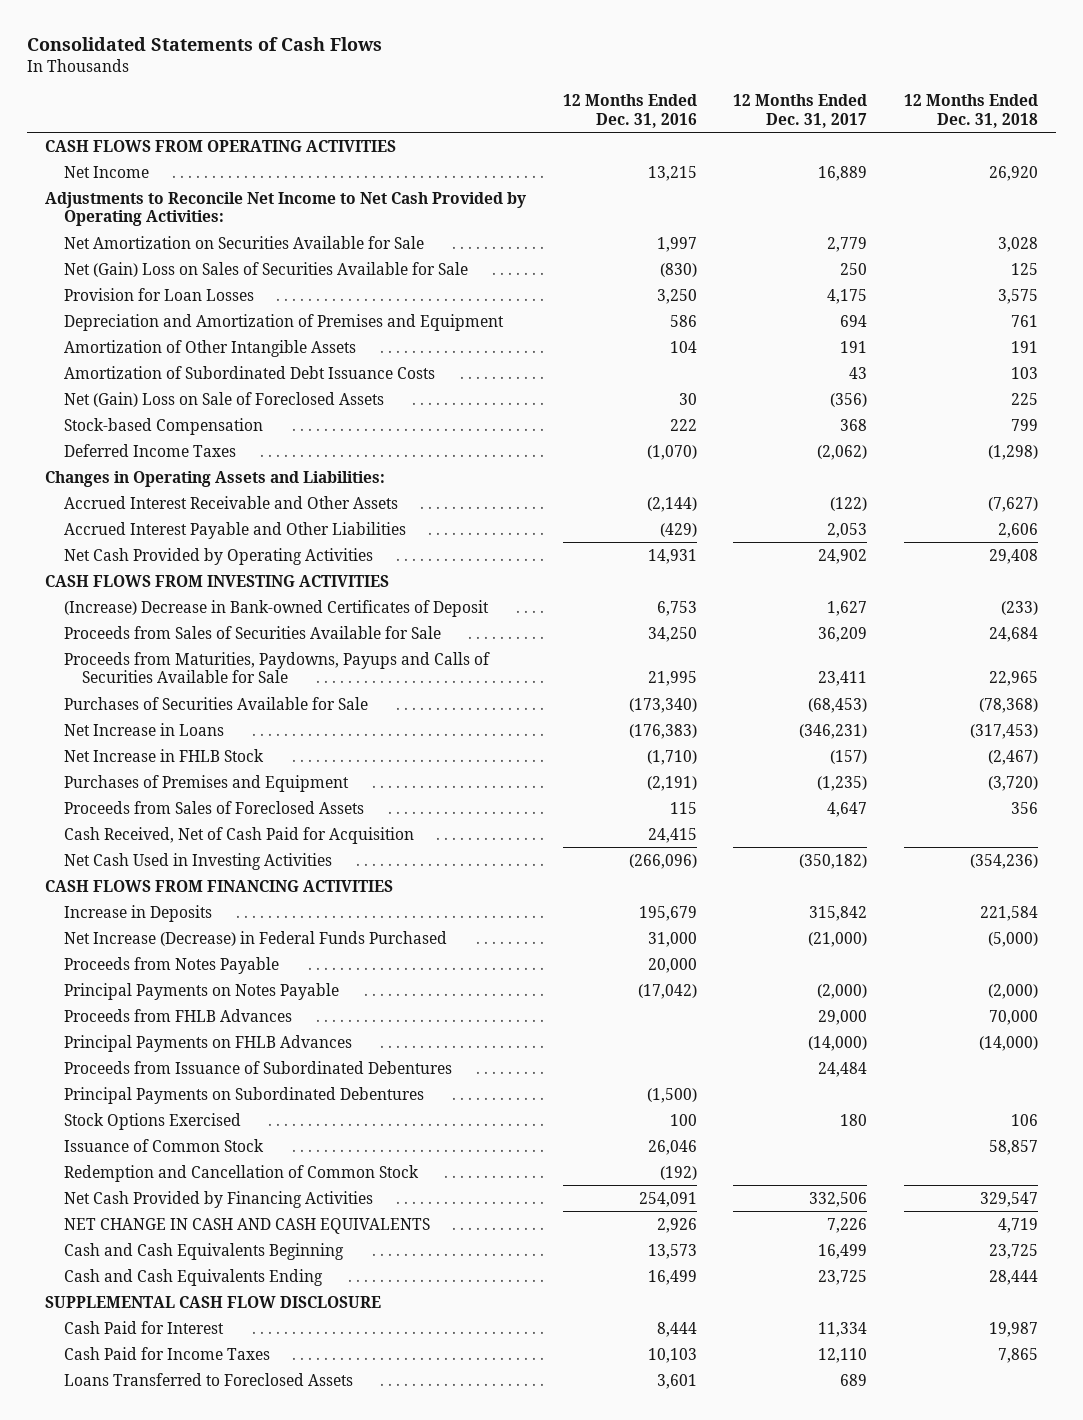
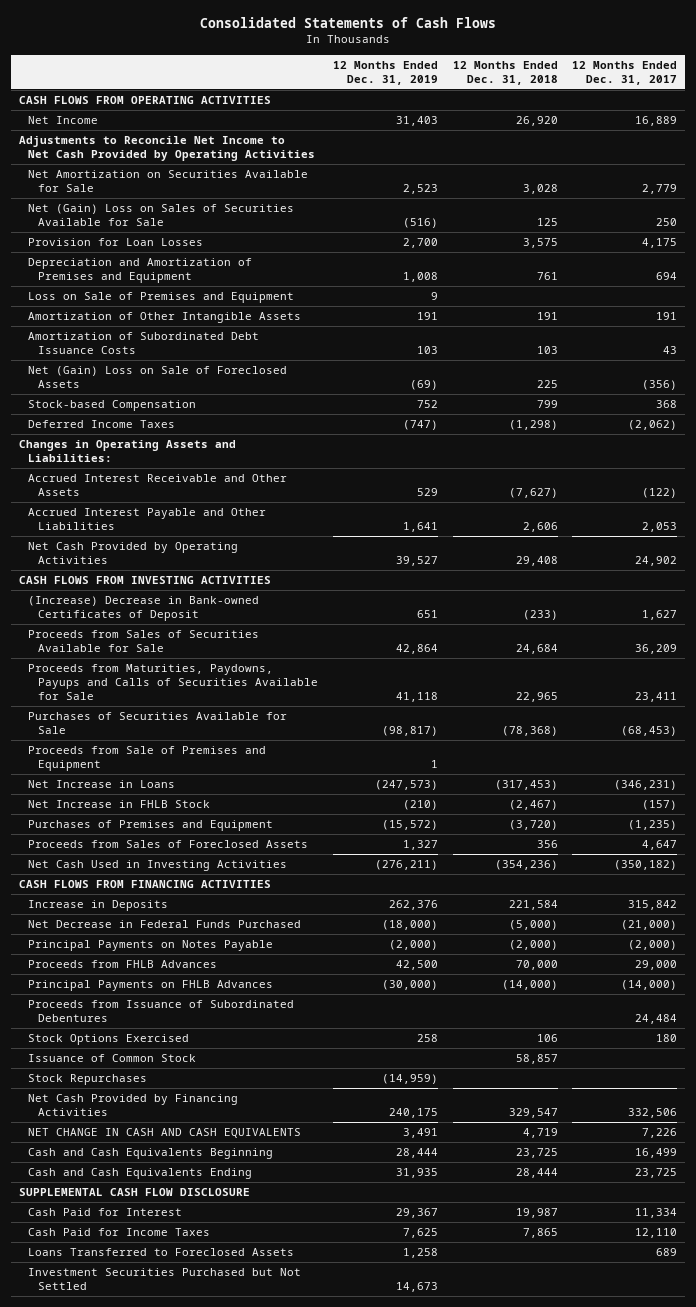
- | 12 Months Ended Dec. 31, 2016 | 12 Months Ended Dec. 31, 2017 | 12 Months Ended Dec. 31, 2018
+ | 12 Months Ended Dec. 31, 2019 | 12 Months Ended Dec. 31, 2018 | 12 Months Ended Dec. 31, 2017
- Adjustments to Reconcile Net Income to Net Cash Provided by Operating Activities:
+ Adjustments to Reconcile Net Income to Net Cash Provided by Operating Activities
+ Loss on Sale of Premises and Equipment | 9 | |
+ Proceeds from Sale of Premises and Equipment | 1 | |
- Cash Received, Net of Cash Paid for Acquisition | 24,415 | |
- Net Increase (Decrease) in Federal Funds Purchased | 31,000 | (21,000) | (5,000)
- Proceeds from Notes Payable | 20,000 | |
+ Net Decrease in Federal Funds Purchased | (18,000) | (5,000) | (21,000)
- Principal Payments on Subordinated Debentures | (1,500) | |
- Redemption and Cancellation of Common Stock | (192) | |
+ Stock Repurchases | (14,959) | |
+ Investment Securities Purchased but Not Settled | 14,673 | |

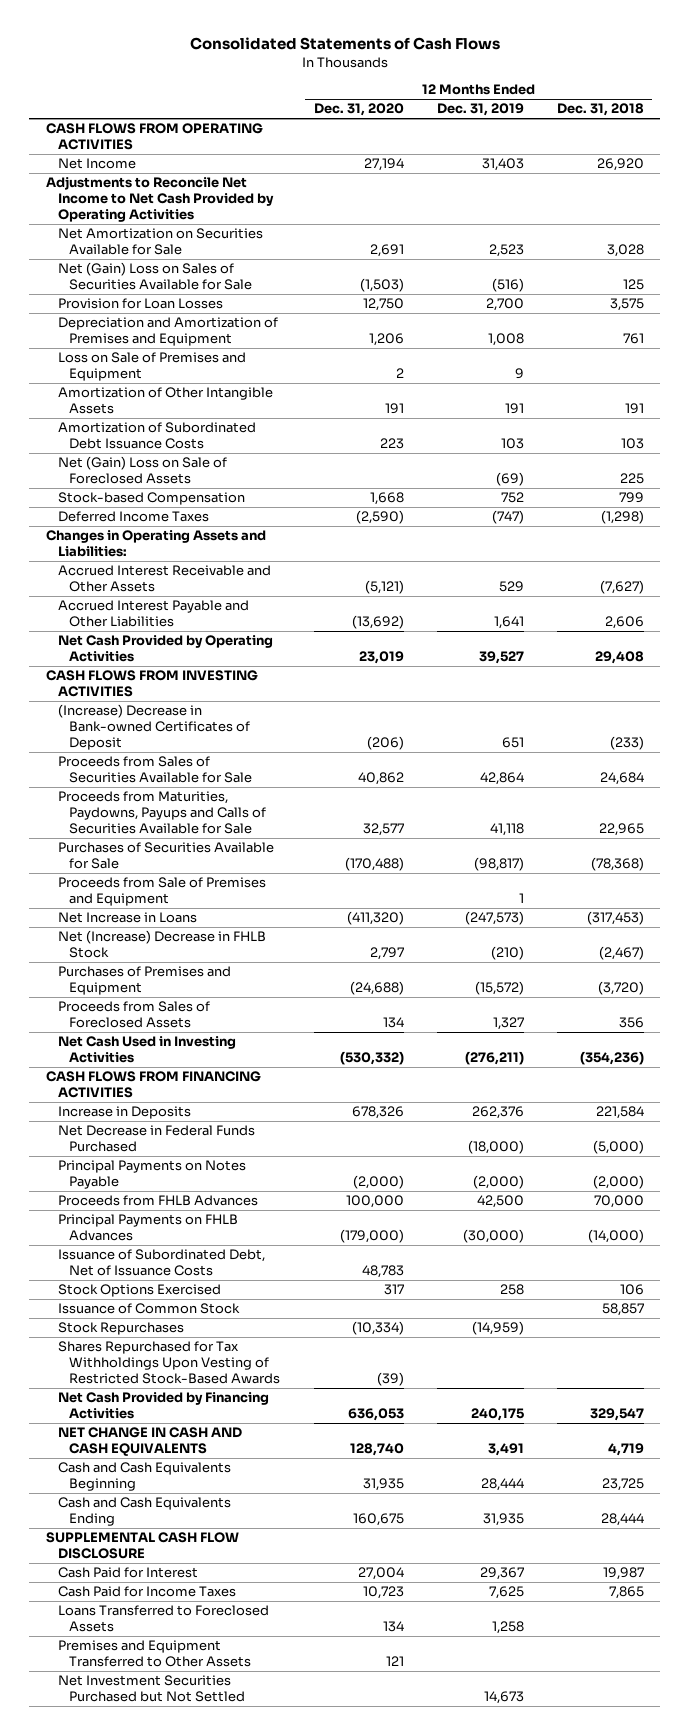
- | 12 Months Ended Dec. 31, 2019 | 12 Months Ended Dec. 31, 2018 | 12 Months Ended Dec. 31, 2017
+ | 12 Months Ended Dec. 31, 2020 | 12 Months Ended Dec. 31, 2019 | 12 Months Ended Dec. 31, 2018
- Net Increase in FHLB Stock | (210) | (2,467) | (157)
+ Net (Increase) Decrease in FHLB Stock | 2,797 | (210) | (2,467)
- Proceeds from Issuance of Subordinated Debentures | | | 24,484
+ Issuance of Subordinated Debt, Net of Issuance Costs | 48,783 | |
+ Shares Repurchased for Tax Withholdings Upon Vesting of Restricted Stock-Based Awards | (39) | |
- Investment Securities Purchased but Not Settled | 14,673 | |
+ Premises and Equipment Transferred to Other Assets | 121 | |
+ Net Investment Securities Purchased but Not Settled | | 14,673 |

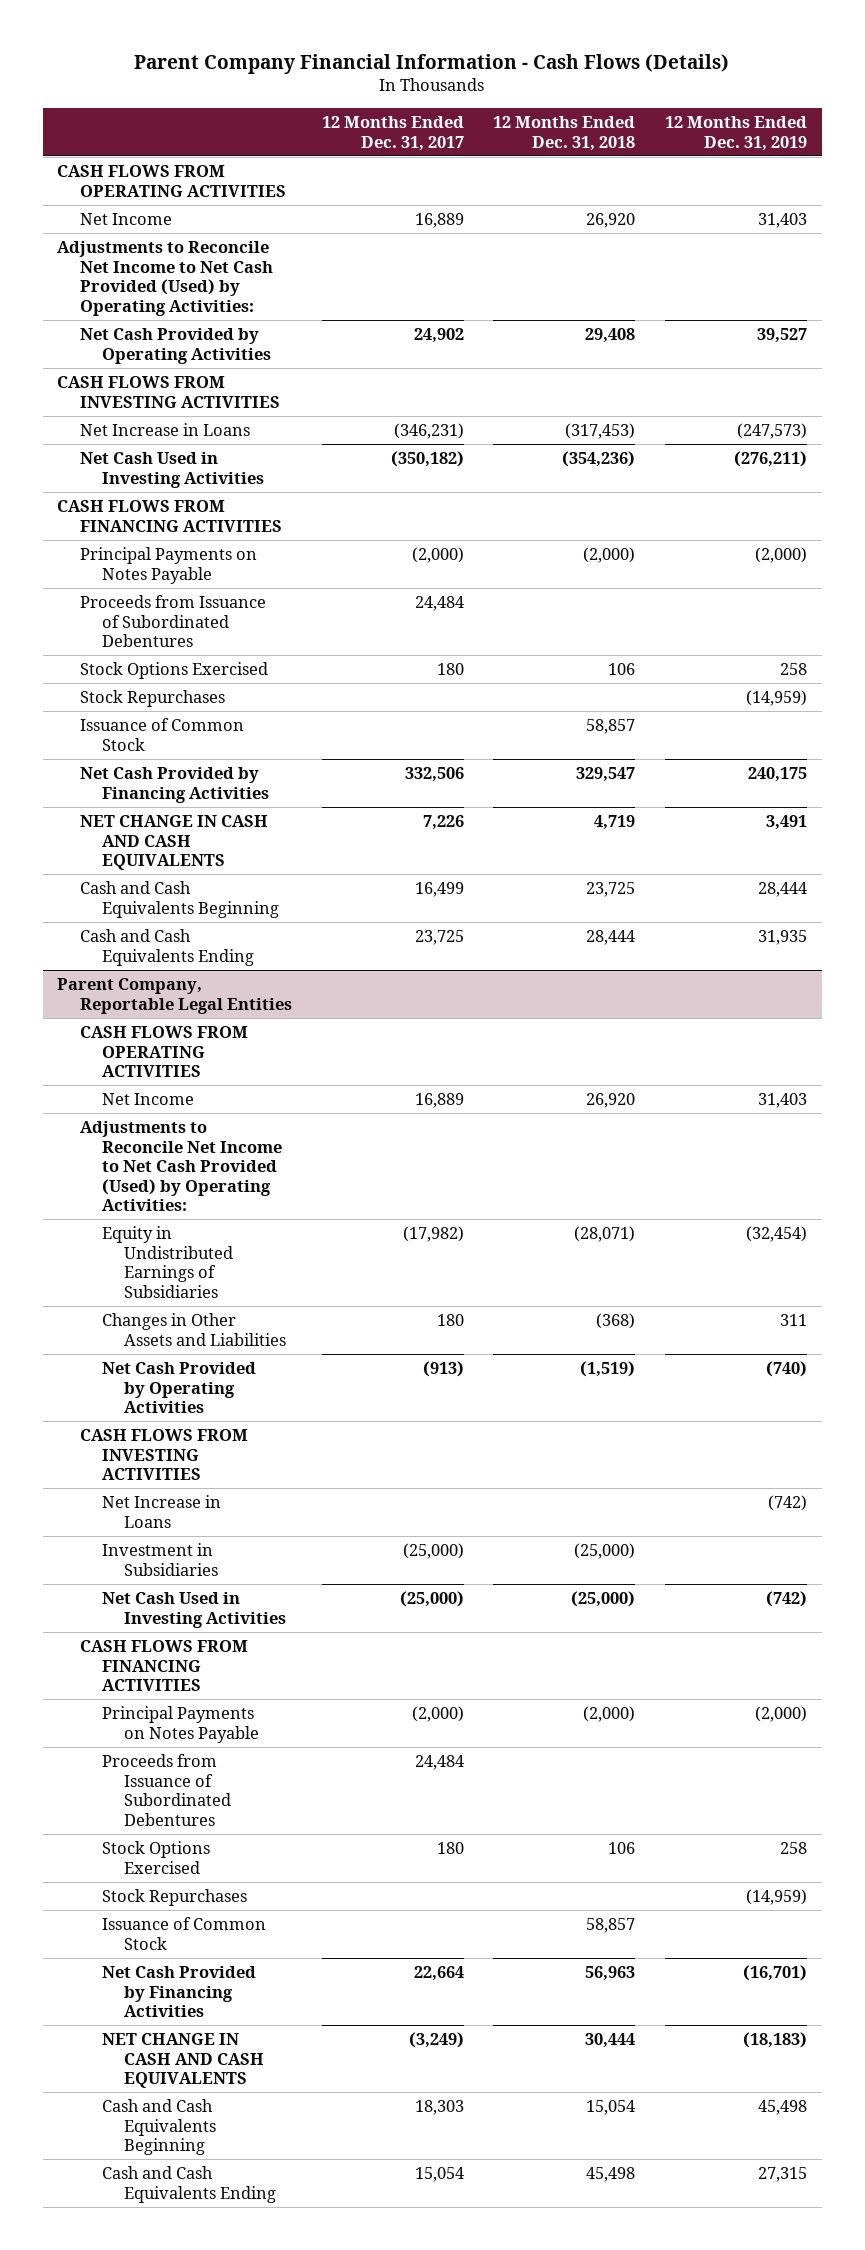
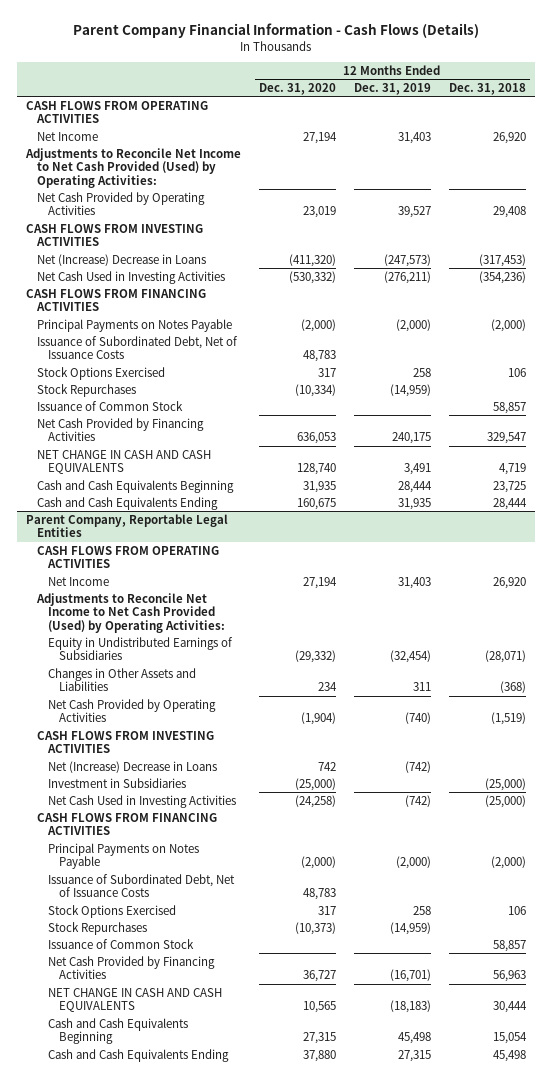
- | 12 Months Ended Dec. 31, 2017 | 12 Months Ended Dec. 31, 2018 | 12 Months Ended Dec. 31, 2019
+ | 12 Months Ended Dec. 31, 2020 | 12 Months Ended Dec. 31, 2019 | 12 Months Ended Dec. 31, 2018
- Net Increase in Loans | (346,231) | (317,453) | (247,573)
+ Net (Increase) Decrease in Loans | (411,320) | (247,573) | (317,453)
- Proceeds from Issuance of Subordinated Debentures | 24,484 | |
+ Issuance of Subordinated Debt, Net of Issuance Costs | 48,783 | |
@ Parent Company, Reportable Legal Entities
- Net Increase in Loans | | | (742)
+ Net (Increase) Decrease in Loans | 742 | (742) |
- Proceeds from Issuance of Subordinated Debentures | 24,484 | |
+ Issuance of Subordinated Debt, Net of Issuance Costs | 48,783 | |

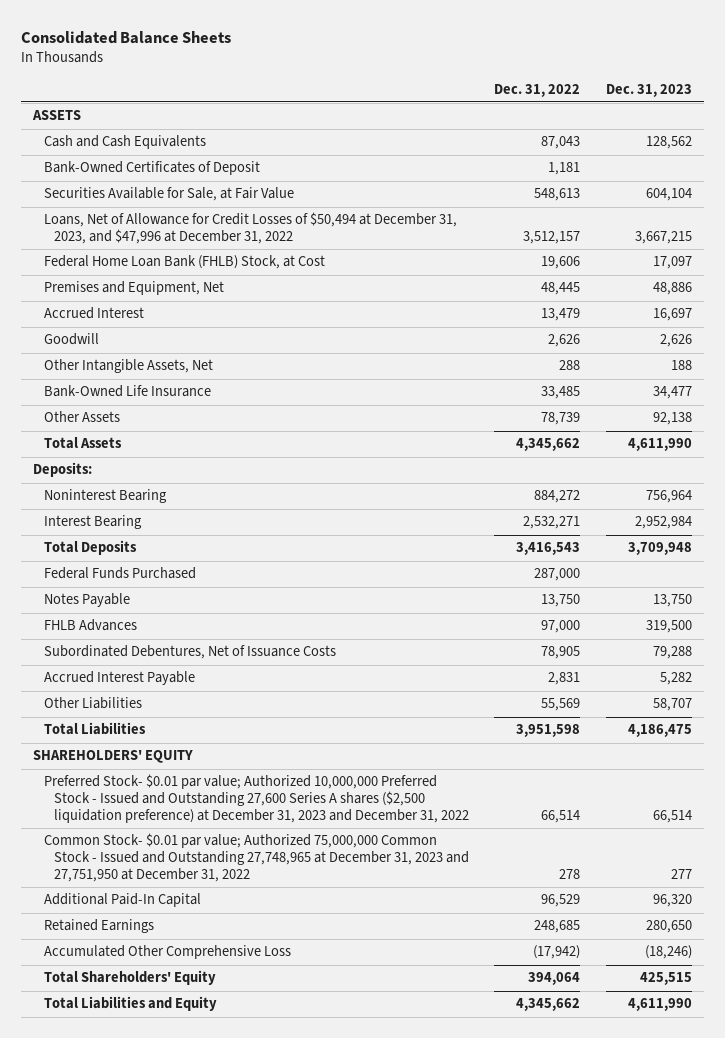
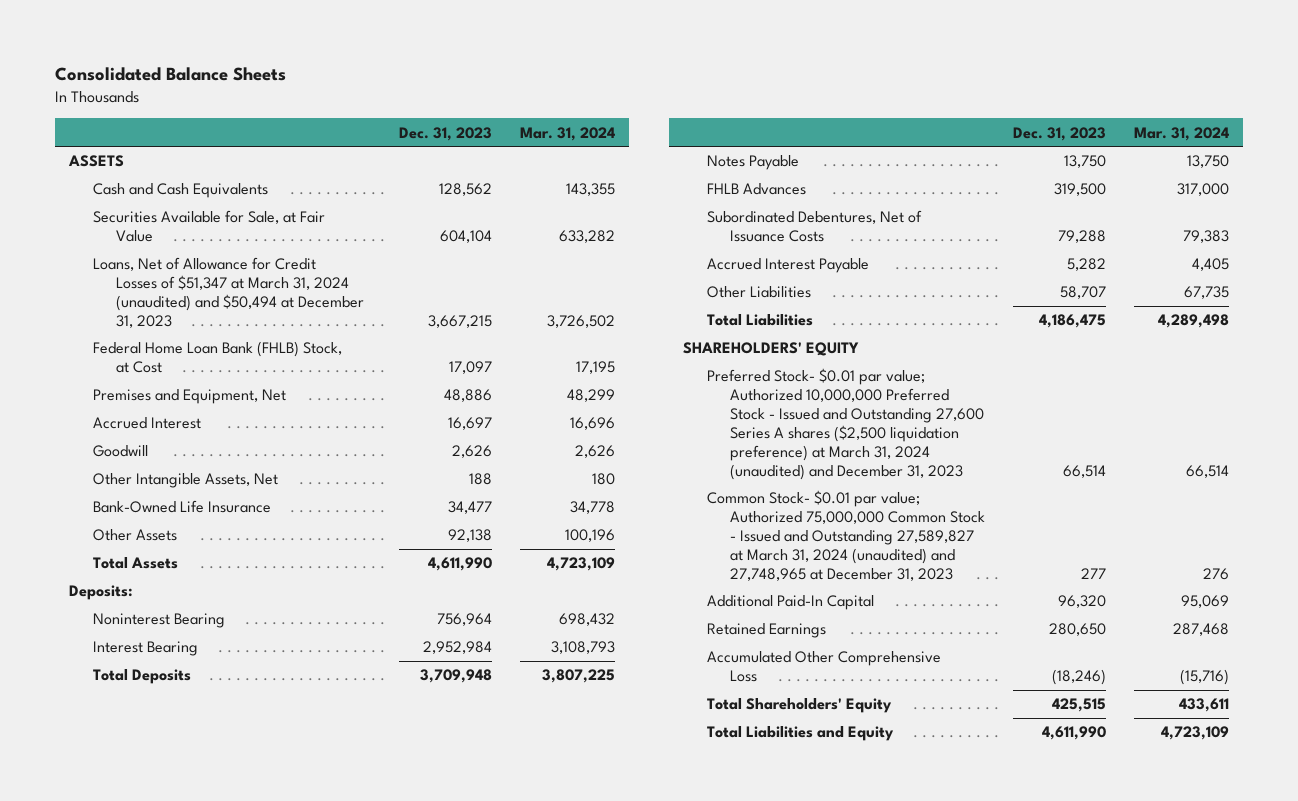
- | Dec. 31, 2022 | Dec. 31, 2023
+ | Dec. 31, 2023 | Mar. 31, 2024
- Bank-Owned Certificates of Deposit | 1,181 |
- Loans, Net of Allowance for Credit Losses of $50,494 at December 31, 2023, and $47,996 at December 31, 2022 | 3,512,157 | 3,667,215
+ Loans, Net of Allowance for Credit Losses of $51,347 at March 31, 2024 (unaudited) and $50,494 at December 31, 2023 | 3,667,215 | 3,726,502
- Federal Funds Purchased | 287,000 |
- Preferred Stock- $0.01 par value; Authorized 10,000,000 Preferred Stock - Issued and Outstanding 27,600 Series A shares ($2,500 liquidation preference) at December 31, 2023 and December 31, 2022 | 66,514 | 66,514
- Common Stock- $0.01 par value; Authorized 75,000,000 Common Stock - Issued and Outstanding 27,748,965 at December 31, 2023 and 27,751,950 at December 31, 2022 | 278 | 277
+ Preferred Stock- $0.01 par value; Authorized 10,000,000 Preferred Stock - Issued and Outstanding 27,600 Series A shares ($2,500 liquidation preference) at March 31, 2024 (unaudited) and December 31, 2023 | 66,514 | 66,514
+ Common Stock- $0.01 par value; Authorized 75,000,000 Common Stock - Issued and Outstanding 27,589,827 at March 31, 2024 (unaudited) and 27,748,965 at December 31, 2023 | 277 | 276

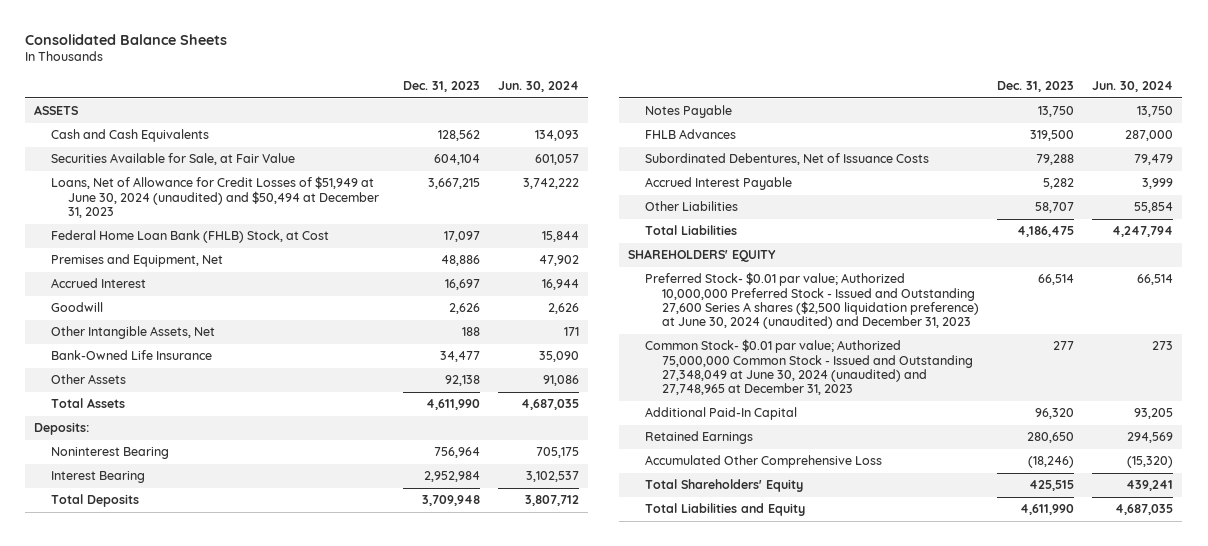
- | Dec. 31, 2023 | Mar. 31, 2024
+ | Dec. 31, 2023 | Jun. 30, 2024
- Loans, Net of Allowance for Credit Losses of $51,347 at March 31, 2024 (unaudited) and $50,494 at December 31, 2023 | 3,667,215 | 3,726,502
+ Loans, Net of Allowance for Credit Losses of $51,949 at June 30, 2024 (unaudited) and $50,494 at December 31, 2023 | 3,667,215 | 3,742,222
- Preferred Stock- $0.01 par value; Authorized 10,000,000 Preferred Stock - Issued and Outstanding 27,600 Series A shares ($2,500 liquidation preference) at March 31, 2024 (unaudited) and December 31, 2023 | 66,514 | 66,514
- Common Stock- $0.01 par value; Authorized 75,000,000 Common Stock - Issued and Outstanding 27,589,827 at March 31, 2024 (unaudited) and 27,748,965 at December 31, 2023 | 277 | 276
+ Preferred Stock- $0.01 par value; Authorized 10,000,000 Preferred Stock - Issued and Outstanding 27,600 Series A shares ($2,500 liquidation preference) at June 30, 2024 (unaudited) and December 31, 2023 | 66,514 | 66,514
+ Common Stock- $0.01 par value; Authorized 75,000,000 Common Stock - Issued and Outstanding 27,348,049 at June 30, 2024 (unaudited) and 27,748,965 at December 31, 2023 | 277 | 273

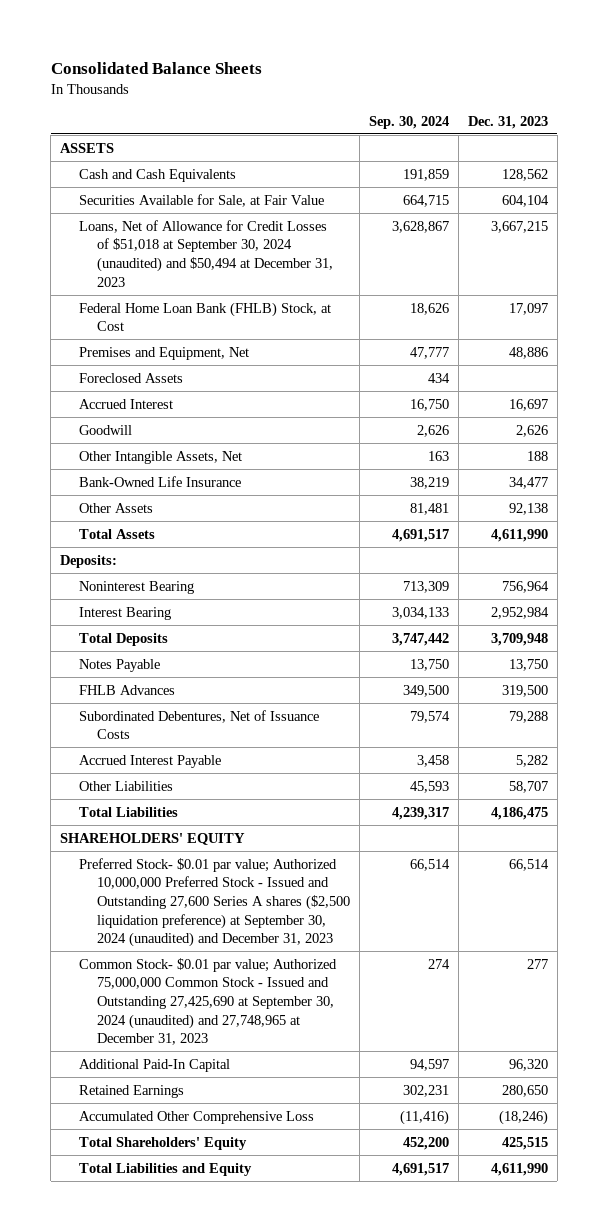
- | Dec. 31, 2023 | Jun. 30, 2024
+ | Sep. 30, 2024 | Dec. 31, 2023
- Loans, Net of Allowance for Credit Losses of $51,949 at June 30, 2024 (unaudited) and $50,494 at December 31, 2023 | 3,667,215 | 3,742,222
+ Loans, Net of Allowance for Credit Losses of $51,018 at September 30, 2024 (unaudited) and $50,494 at December 31, 2023 | 3,628,867 | 3,667,215
+ Foreclosed Assets | 434 |
- Preferred Stock- $0.01 par value; Authorized 10,000,000 Preferred Stock - Issued and Outstanding 27,600 Series A shares ($2,500 liquidation preference) at June 30, 2024 (unaudited) and December 31, 2023 | 66,514 | 66,514
- Common Stock- $0.01 par value; Authorized 75,000,000 Common Stock - Issued and Outstanding 27,348,049 at June 30, 2024 (unaudited) and 27,748,965 at December 31, 2023 | 277 | 273
+ Preferred Stock- $0.01 par value; Authorized 10,000,000 Preferred Stock - Issued and Outstanding 27,600 Series A shares ($2,500 liquidation preference) at September 30, 2024 (unaudited) and December 31, 2023 | 66,514 | 66,514
+ Common Stock- $0.01 par value; Authorized 75,000,000 Common Stock - Issued and Outstanding 27,425,690 at September 30, 2024 (unaudited) and 27,748,965 at December 31, 2023 | 274 | 277

